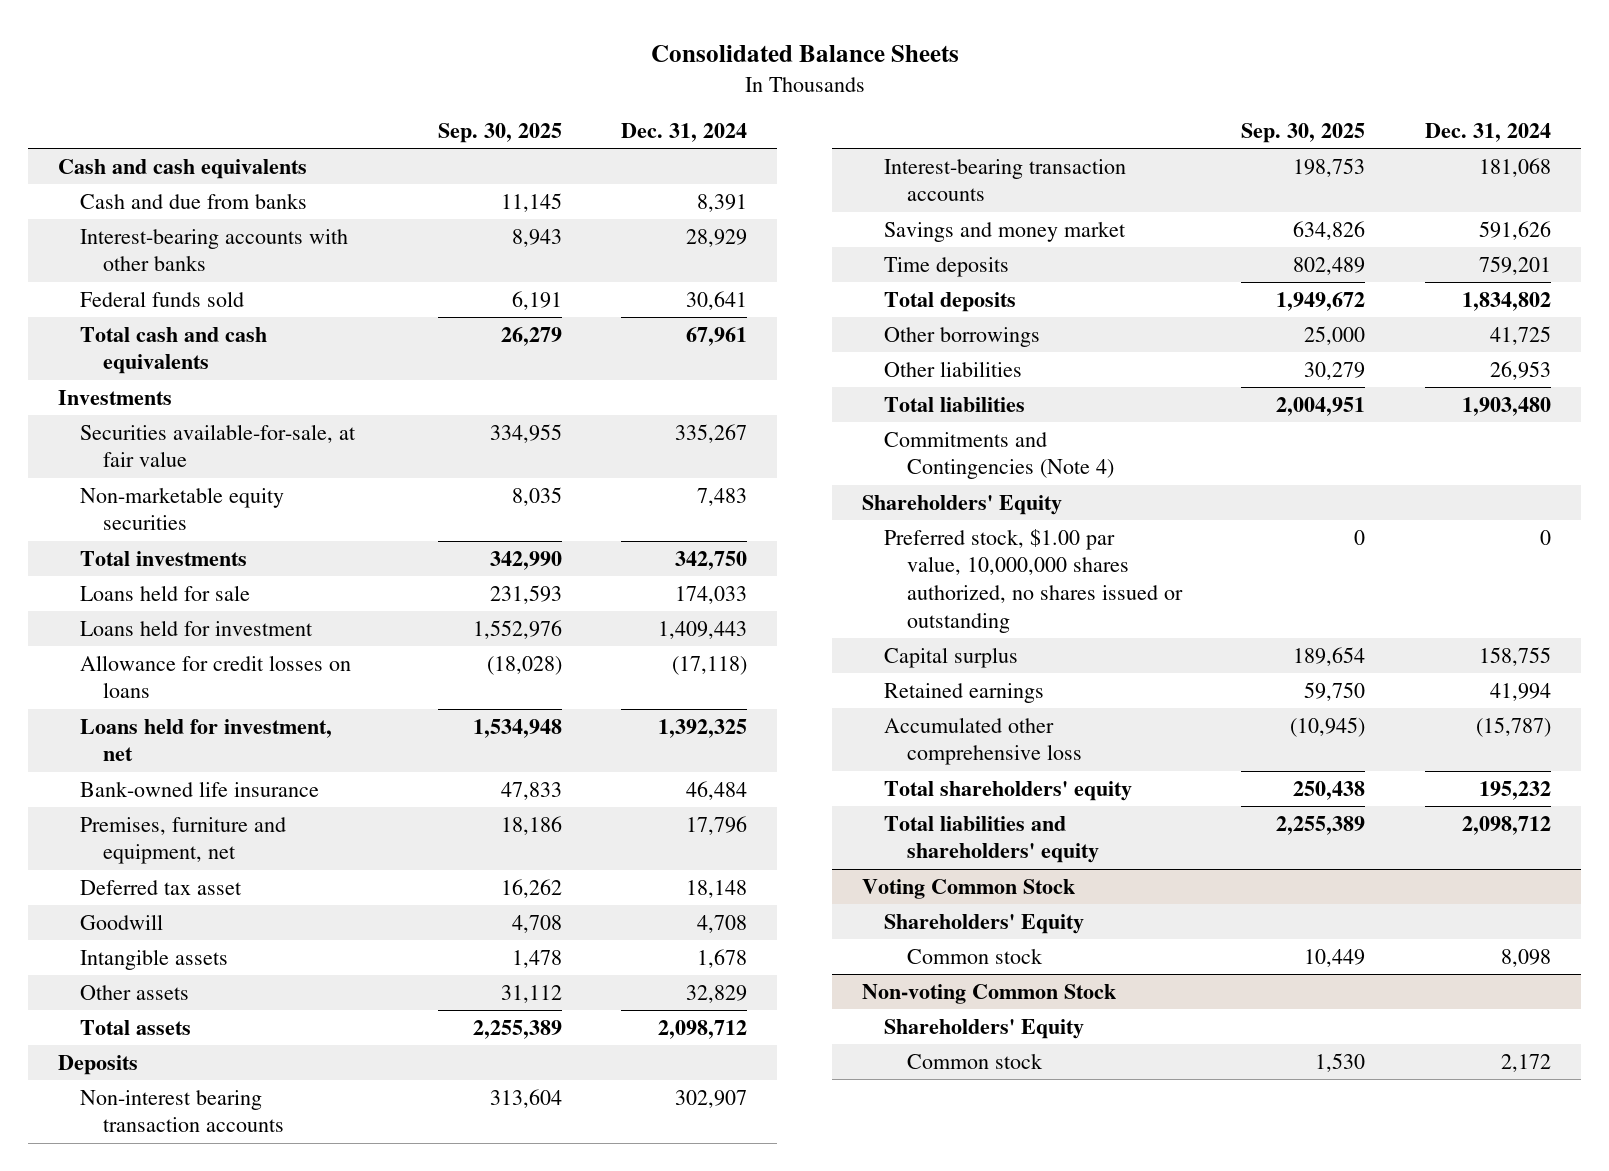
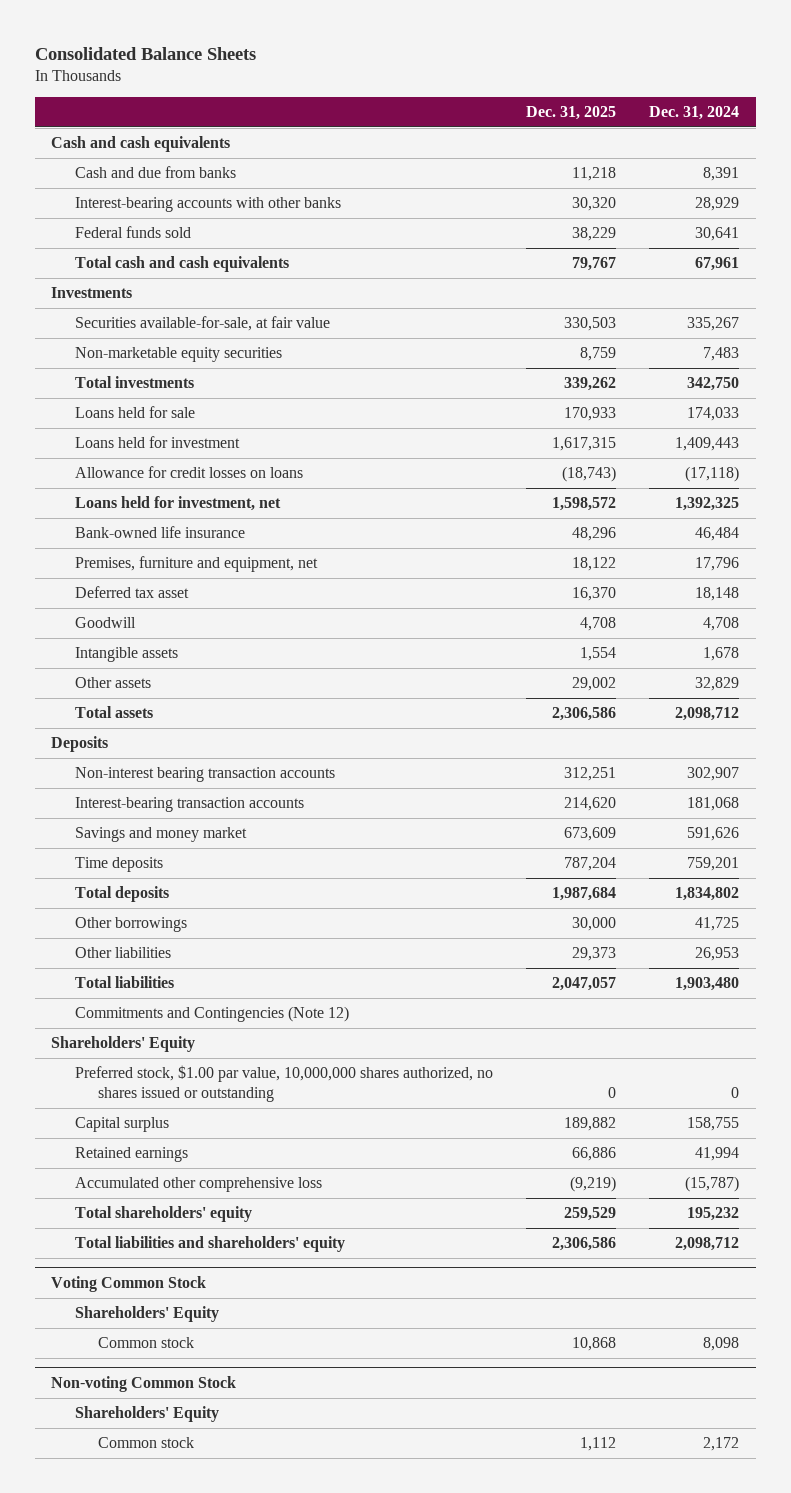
- | Sep. 30, 2025 | Dec. 31, 2024
+ | Dec. 31, 2025 | Dec. 31, 2024
- Commitments and Contingencies (Note 4)
+ Commitments and Contingencies (Note 12)

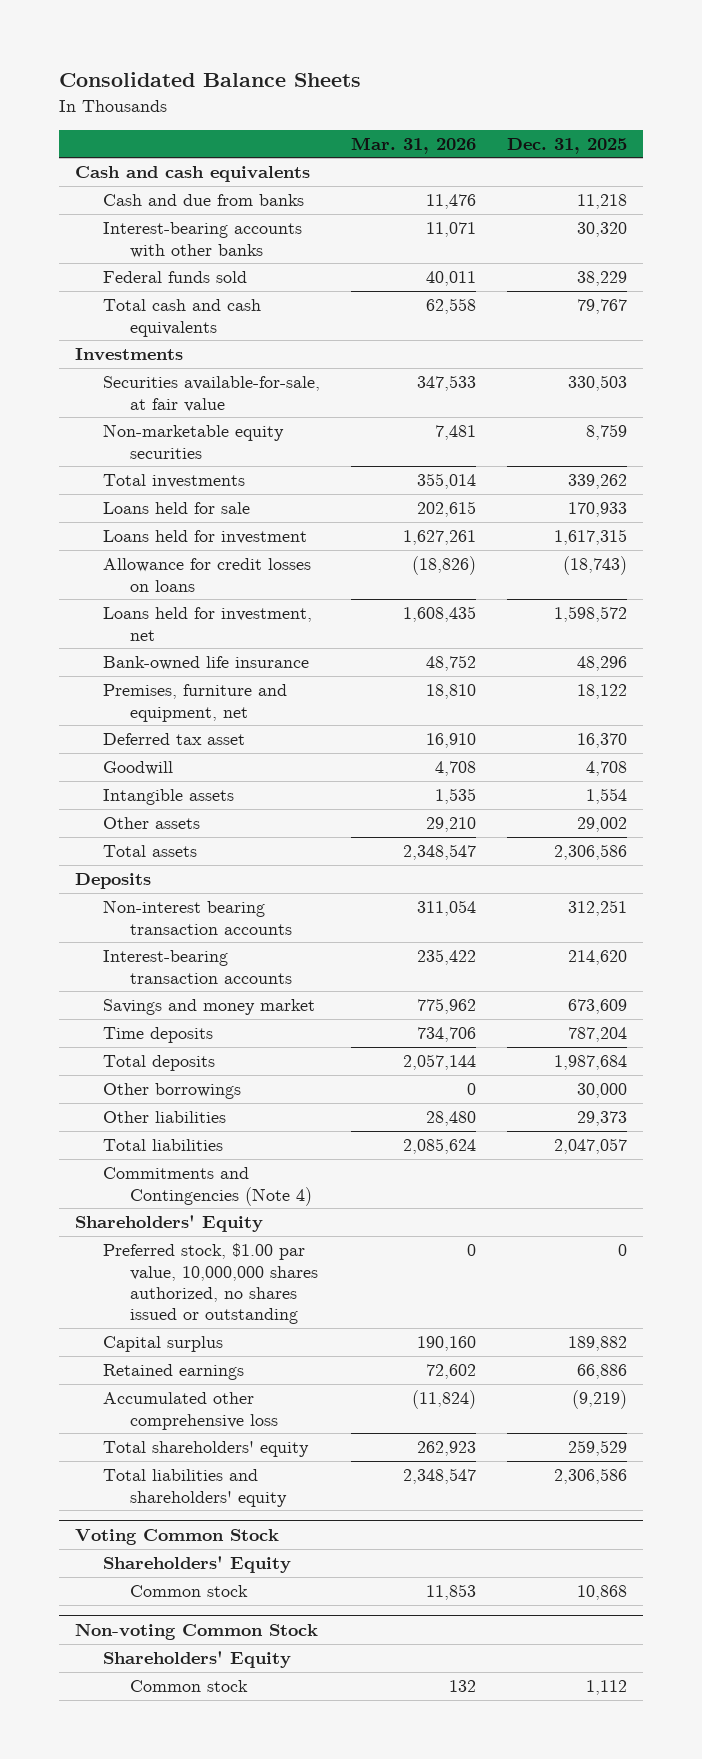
- | Dec. 31, 2025 | Dec. 31, 2024
+ | Mar. 31, 2026 | Dec. 31, 2025
- Commitments and Contingencies (Note 12)
+ Commitments and Contingencies (Note 4)

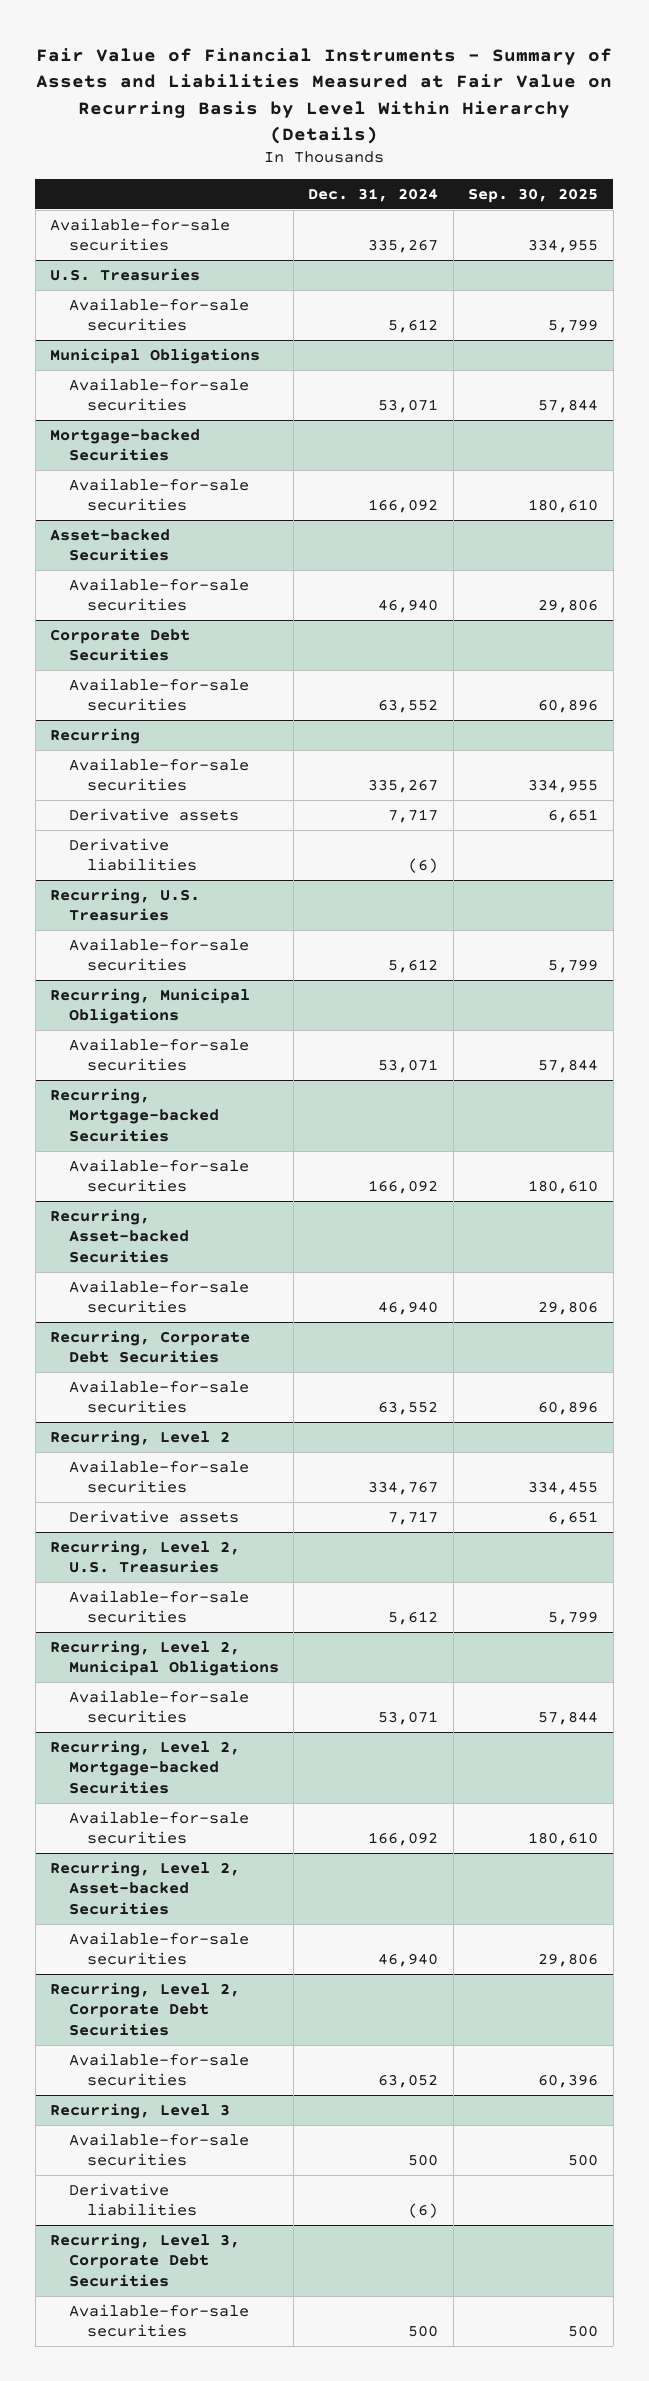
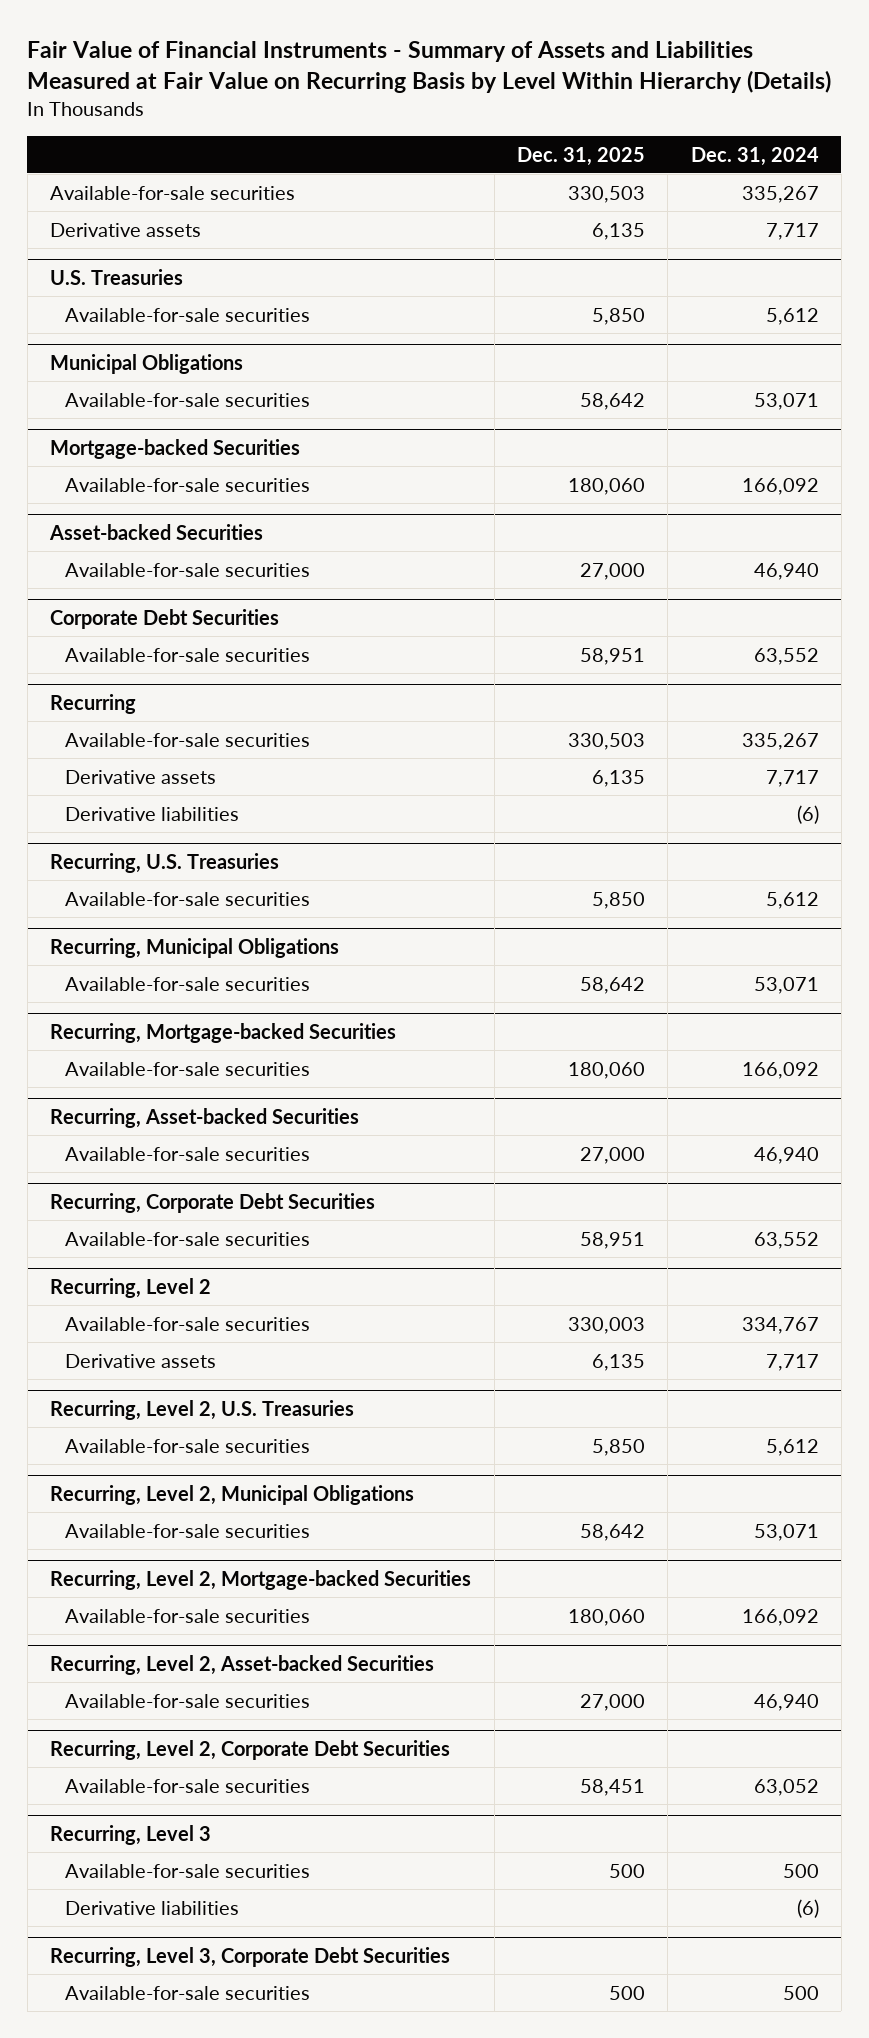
- | Dec. 31, 2024 | Sep. 30, 2025
+ | Dec. 31, 2025 | Dec. 31, 2024
+ Derivative assets | 6,135 | 7,717

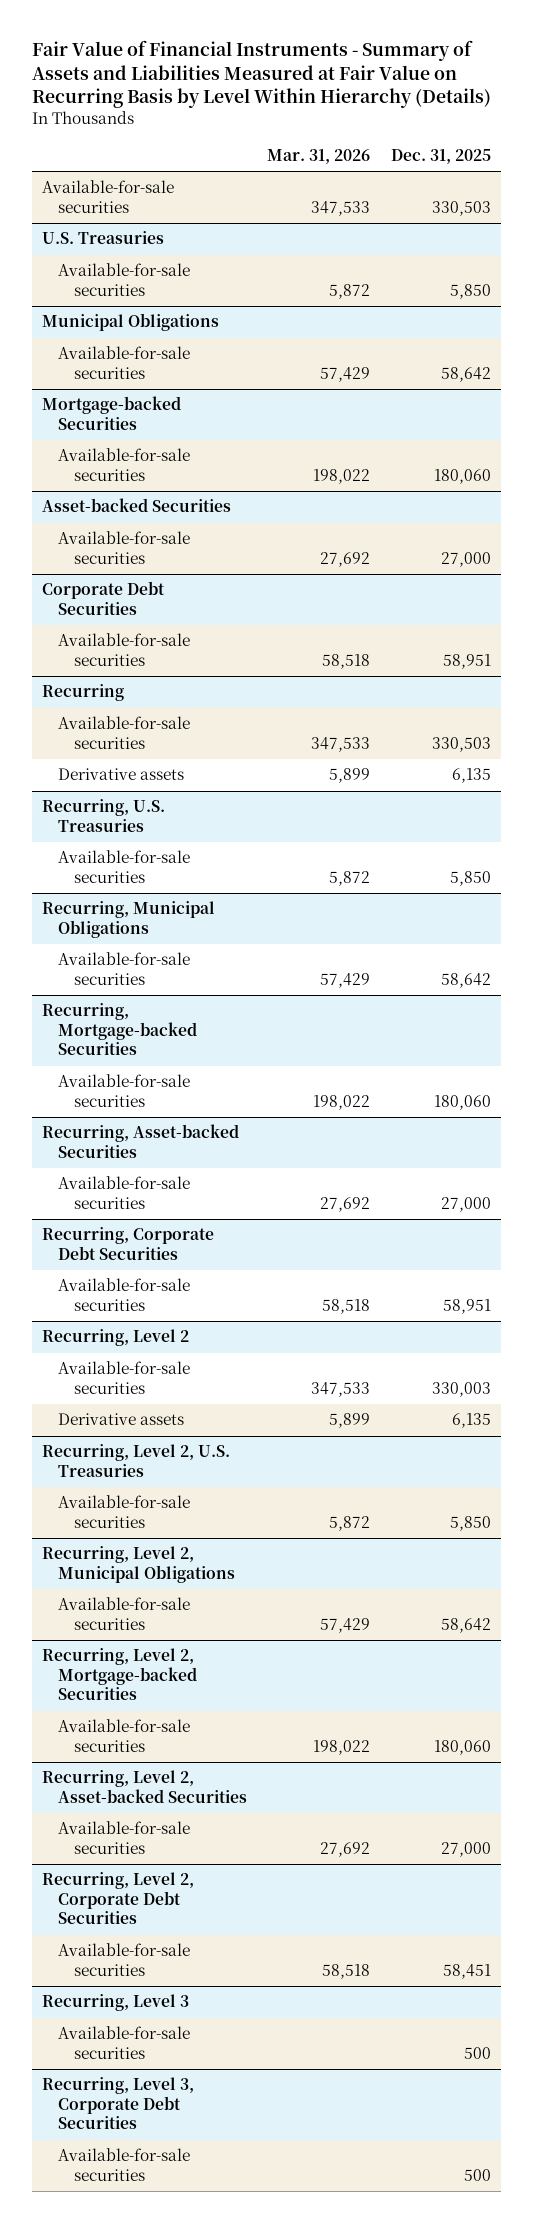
- | Dec. 31, 2025 | Dec. 31, 2024
+ | Mar. 31, 2026 | Dec. 31, 2025
- Derivative assets | 6,135 | 7,717
@ Recurring
- Derivative liabilities | | (6)
@ Recurring, Level 3
- Derivative liabilities | | (6)

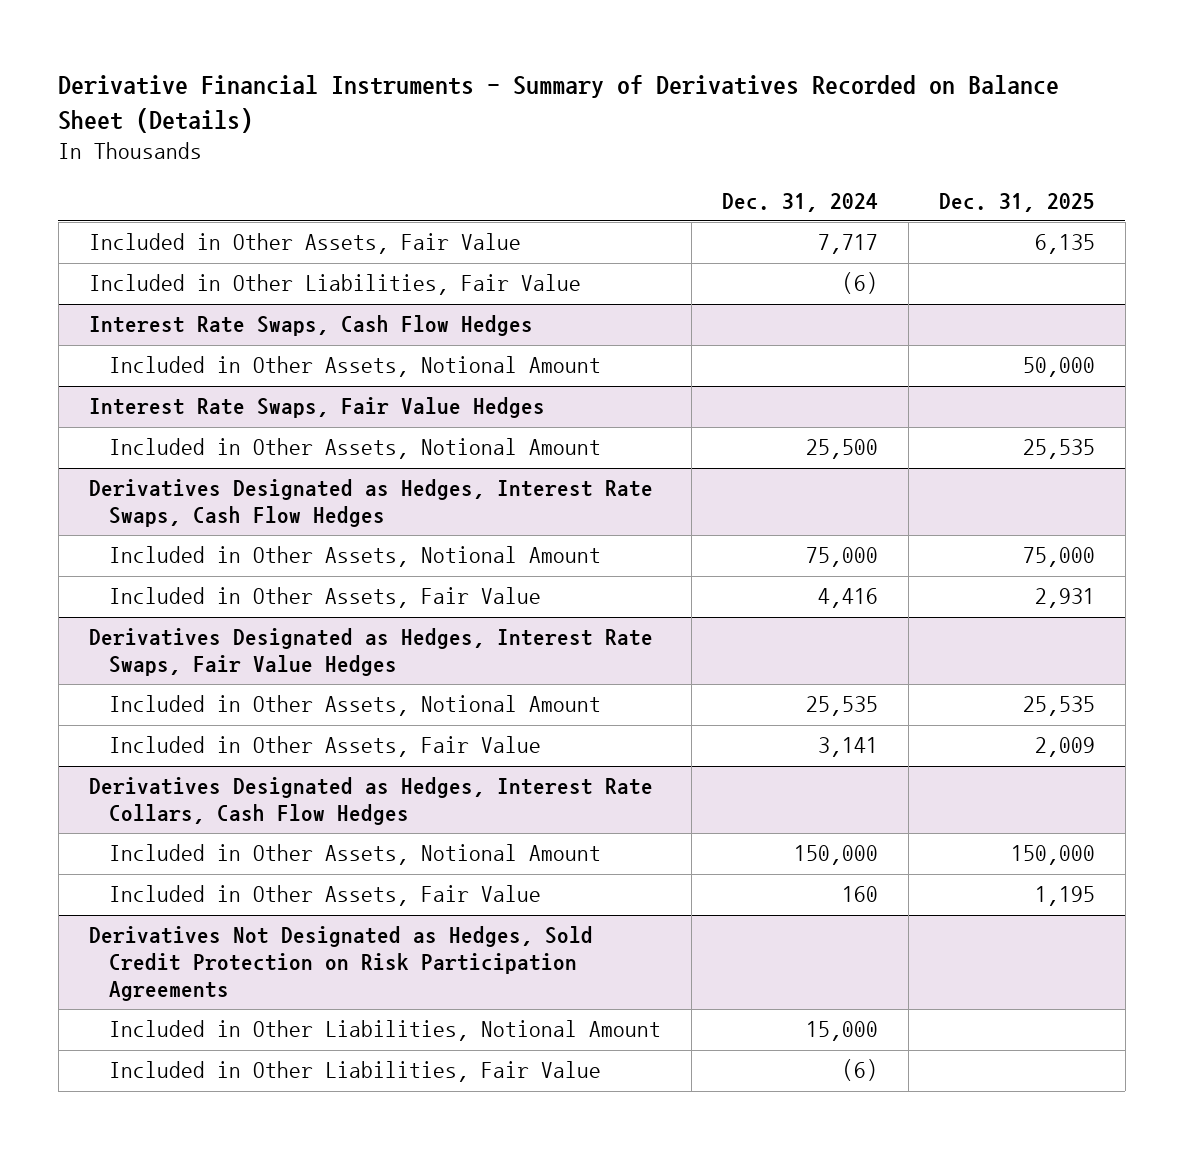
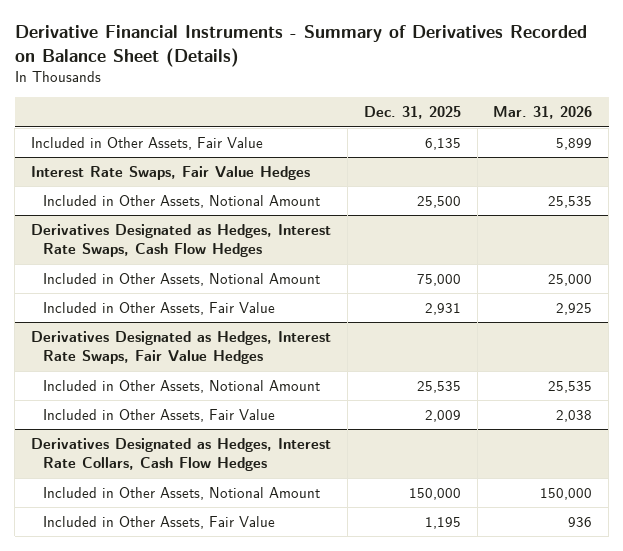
- | Dec. 31, 2024 | Dec. 31, 2025
+ | Dec. 31, 2025 | Mar. 31, 2026
- Included in Other Liabilities, Fair Value | (6) |
- Interest Rate Swaps, Cash Flow Hedges
- Included in Other Assets, Notional Amount | | 50,000
@ Interest Rate Swaps, Fair Value Hedges
- Included in Other Assets, Notional Amount | 25,500 | 25,535
+ Included in Other Assets, Notional Amount | 25,500 | 25,535
- Derivatives Not Designated as Hedges, Sold Credit Protection on Risk Participation Agreements
- Included in Other Liabilities, Notional Amount | 15,000 |
- Included in Other Liabilities, Fair Value | (6) |

